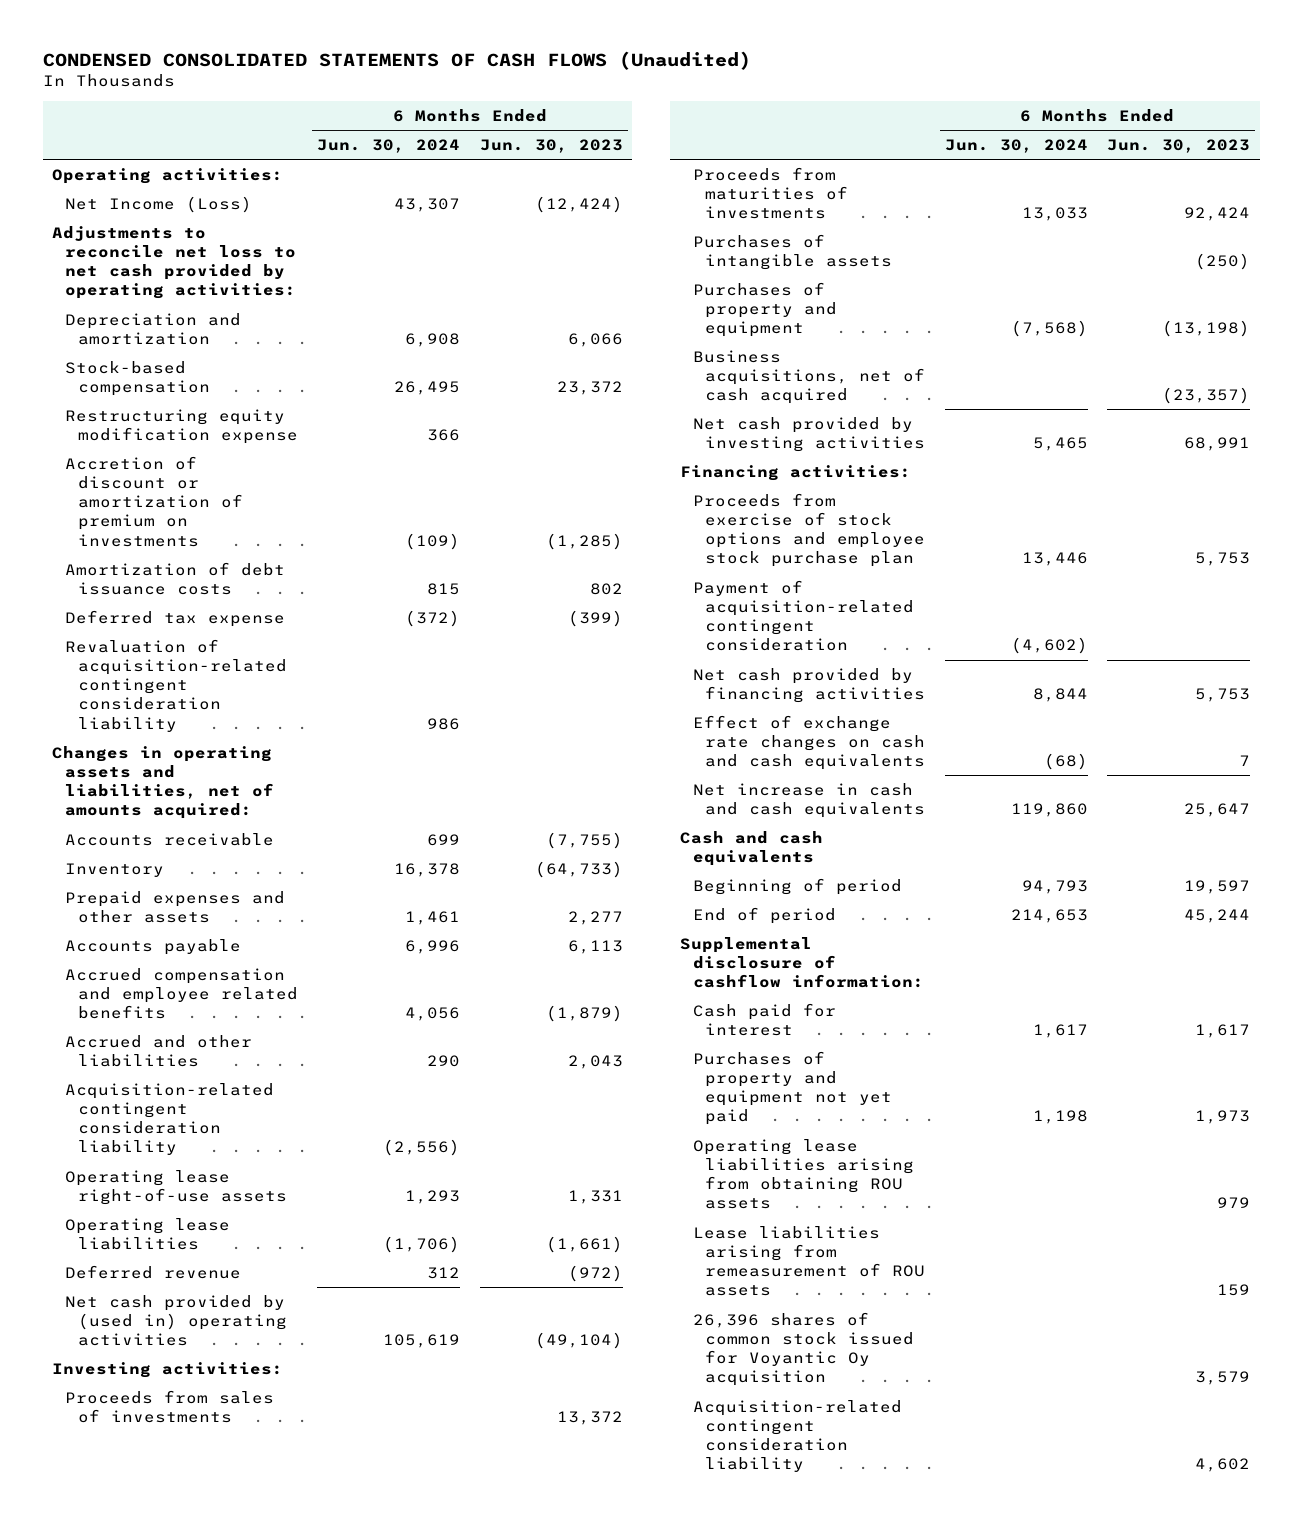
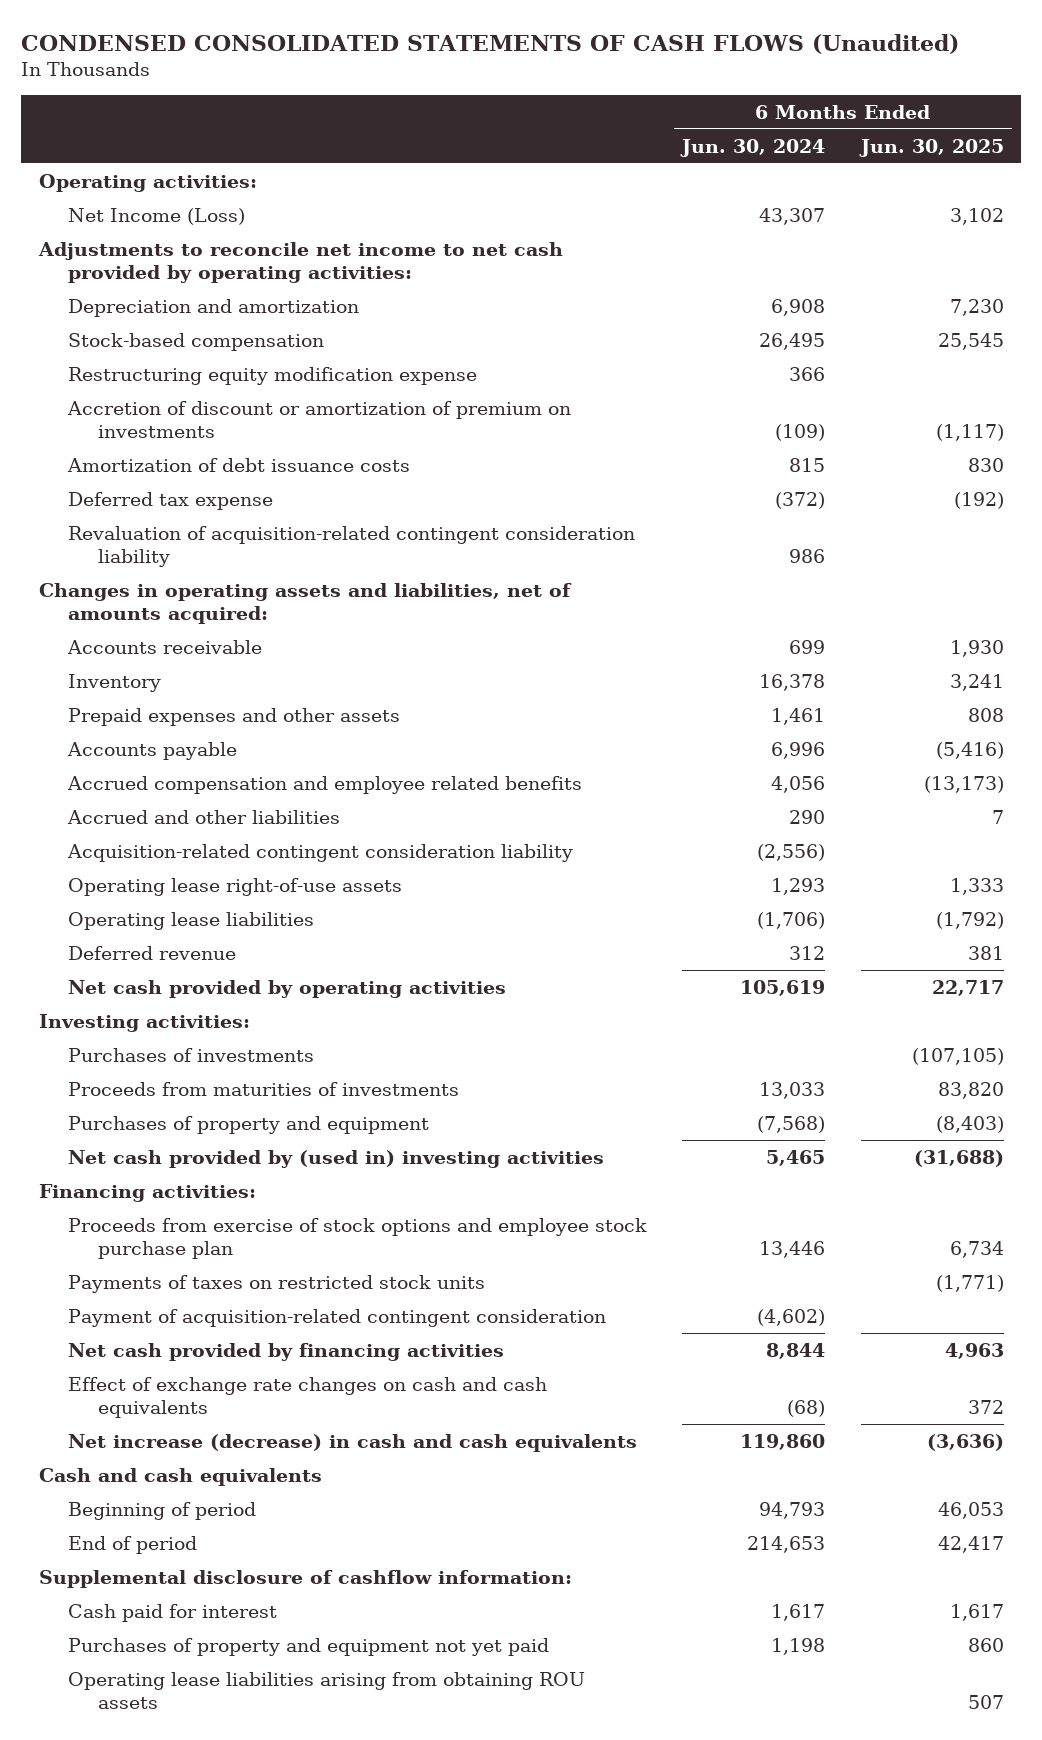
- | 6 Months Ended Jun. 30, 2024 | 6 Months Ended Jun. 30, 2023
+ | 6 Months Ended Jun. 30, 2024 | 6 Months Ended Jun. 30, 2025
- Adjustments to reconcile net loss to net cash provided by operating activities:
+ Adjustments to reconcile net income to net cash provided by operating activities:
- Net cash provided by (used in) operating activities | 105,619 | (49,104)
+ Net cash provided by operating activities | 105,619 | 22,717
- Proceeds from sales of investments | | 13,372
+ Purchases of investments | | (107,105)
- Purchases of intangible assets | | (250)
- Business acquisitions, net of cash acquired | | (23,357)
- Net cash provided by investing activities | 5,465 | 68,991
+ Net cash provided by (used in) investing activities | 5,465 | (31,688)
+ Payments of taxes on restricted stock units | | (1,771)
- Net increase in cash and cash equivalents | 119,860 | 25,647
+ Net increase (decrease) in cash and cash equivalents | 119,860 | (3,636)
- Lease liabilities arising from remeasurement of ROU assets | | 159
- 26,396 shares of common stock issued for Voyantic Oy acquisition | | 3,579
- Acquisition-related contingent consideration liability | | 4,602

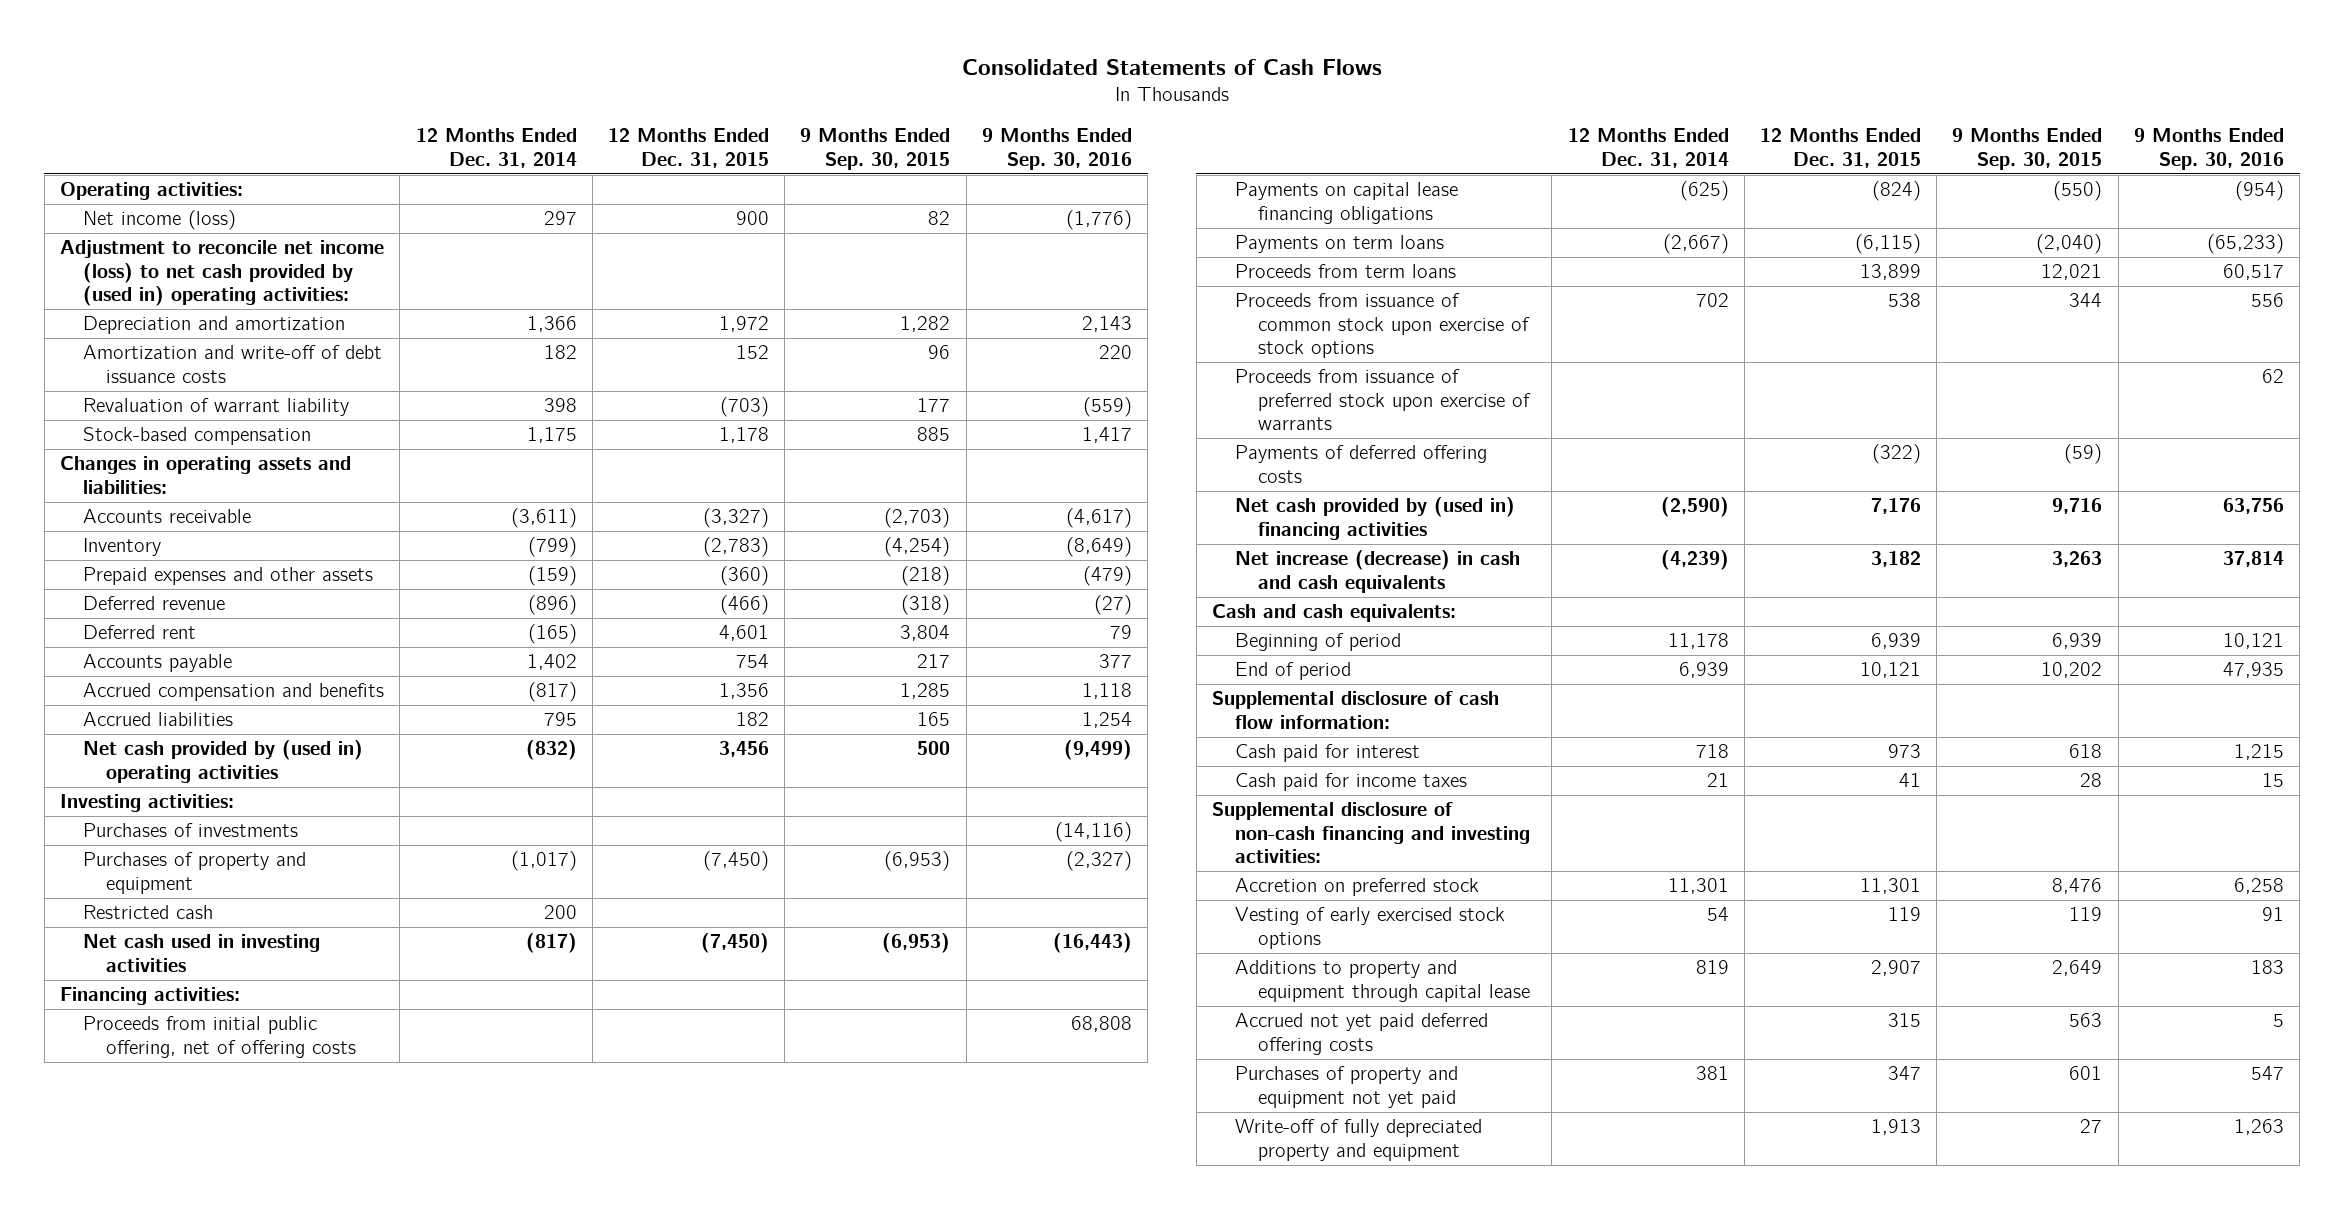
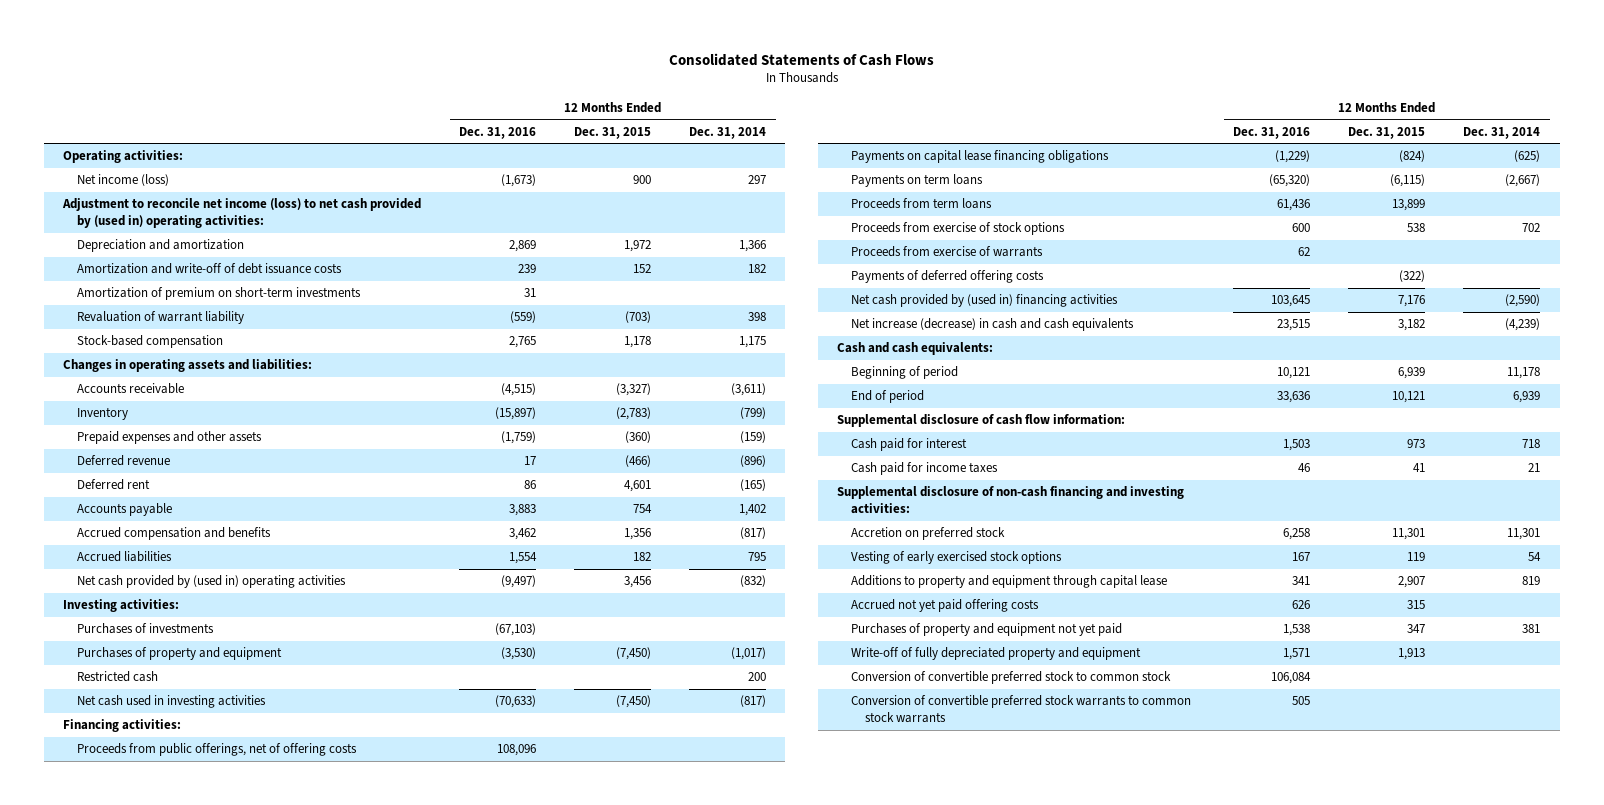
- | 12 Months Ended Dec. 31, 2014 | 12 Months Ended Dec. 31, 2015 | 9 Months Ended Sep. 30, 2015 | 9 Months Ended Sep. 30, 2016
+ | 12 Months Ended Dec. 31, 2016 | 12 Months Ended Dec. 31, 2015 | 12 Months Ended Dec. 31, 2014
+ Amortization of premium on short-term investments | 31 | |
- Proceeds from initial public offering, net of offering costs | | | | 68,808
+ Proceeds from public offerings, net of offering costs | 108,096 | |
- Proceeds from issuance of common stock upon exercise of stock options | 702 | 538 | 344 | 556
- Proceeds from issuance of preferred stock upon exercise of warrants | | | | 62
+ Proceeds from exercise of stock options | 600 | 538 | 702
+ Proceeds from exercise of warrants | 62 | |
- Accrued not yet paid deferred offering costs | | 315 | 563 | 5
+ Accrued not yet paid offering costs | 626 | 315 |
+ Conversion of convertible preferred stock to common stock | 106,084 | |
+ Conversion of convertible preferred stock warrants to common stock warrants | 505 | |

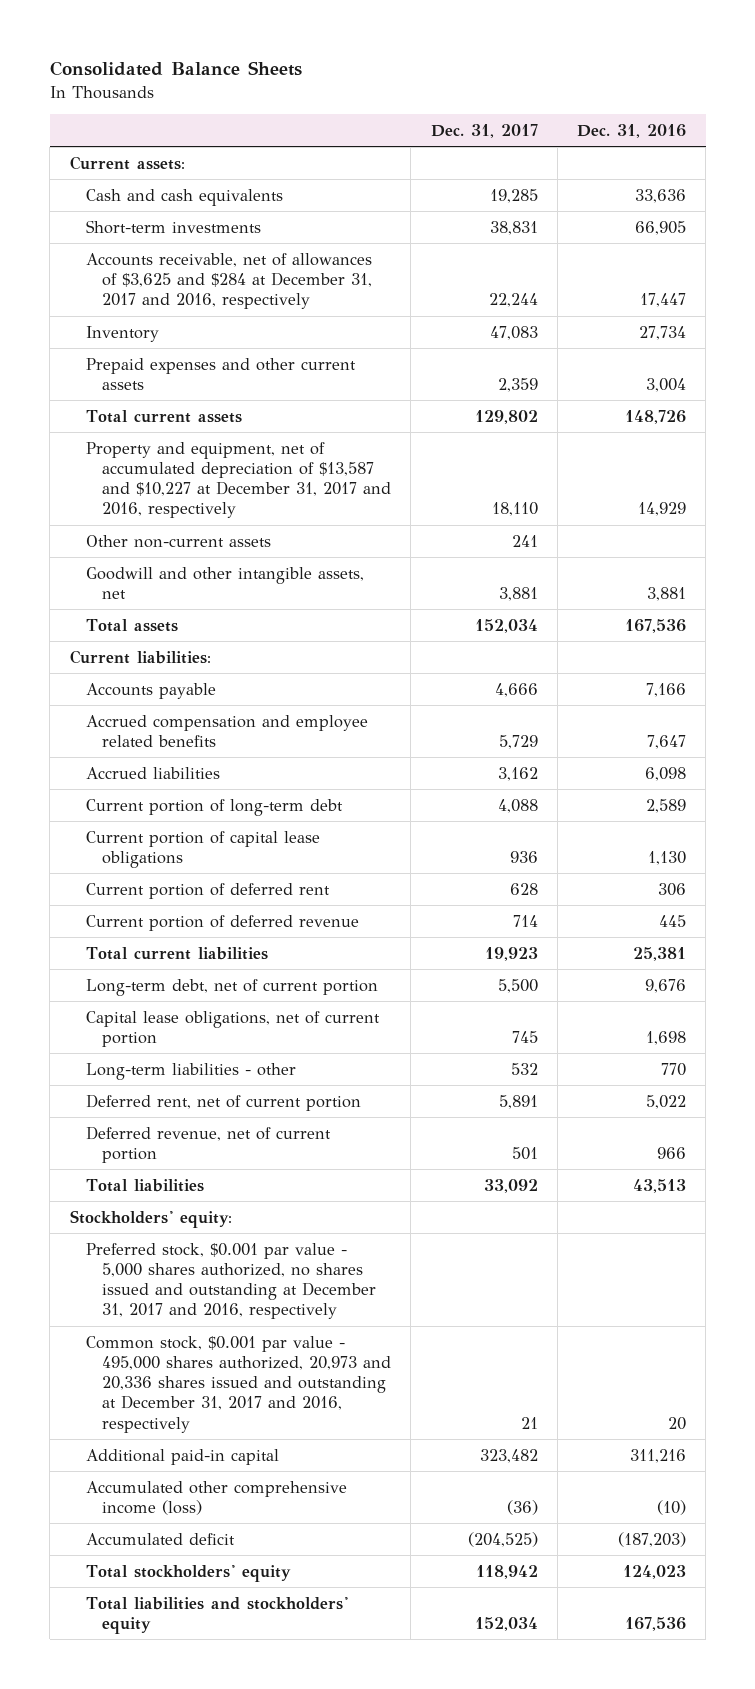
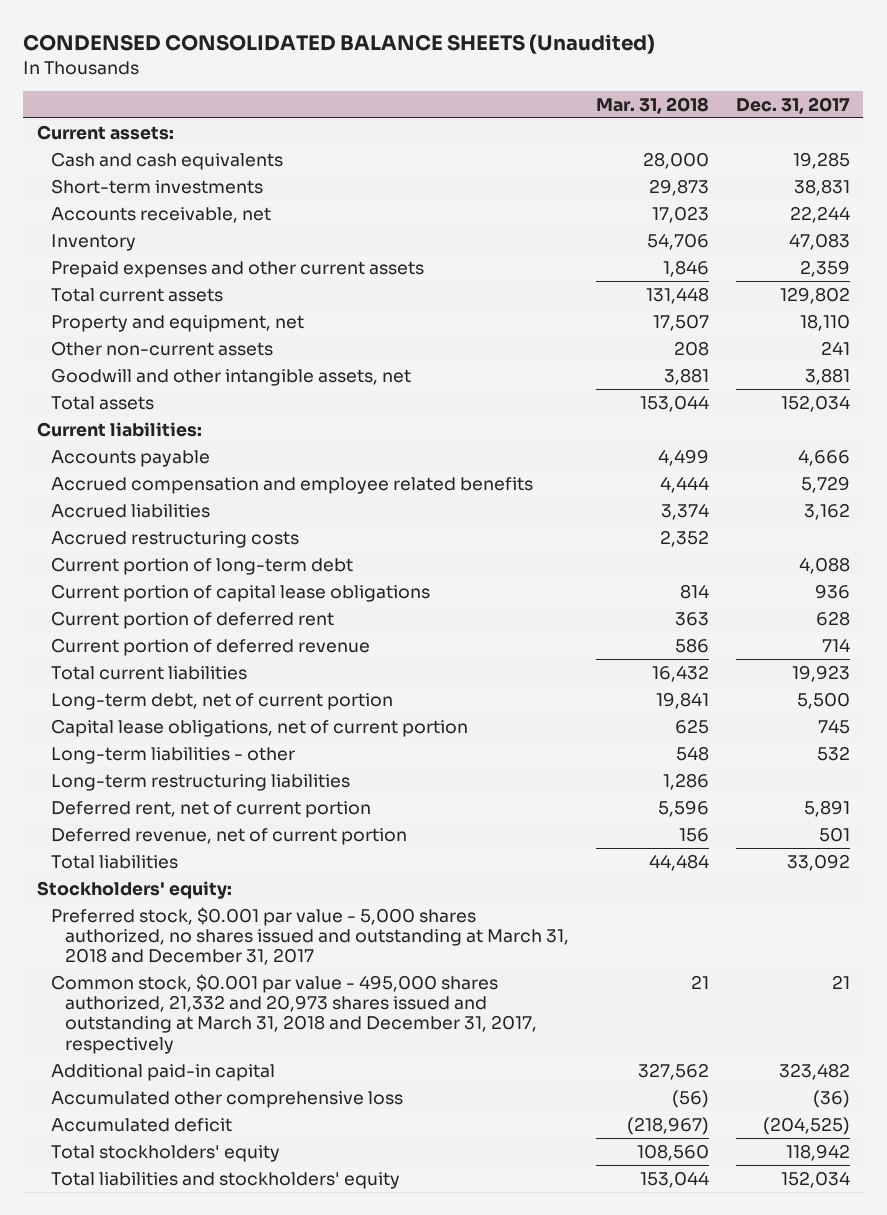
- Consolidated Balance Sheets
+ CONDENSED CONSOLIDATED BALANCE SHEETS (Unaudited)
- | Dec. 31, 2017 | Dec. 31, 2016
+ | Mar. 31, 2018 | Dec. 31, 2017
- Accounts receivable, net of allowances of $3,625 and $284 at December 31, 2017 and 2016, respectively | 22,244 | 17,447
+ Accounts receivable, net | 17,023 | 22,244
- Property and equipment, net of accumulated depreciation of $13,587 and $10,227 at December 31, 2017 and 2016, respectively | 18,110 | 14,929
+ Property and equipment, net | 17,507 | 18,110
+ Accrued restructuring costs | 2,352 |
+ Long-term restructuring liabilities | 1,286 |
- Preferred stock, $0.001 par value - 5,000 shares authorized, no shares issued and outstanding at December 31, 2017 and 2016, respectively
- Common stock, $0.001 par value - 495,000 shares authorized, 20,973 and 20,336 shares issued and outstanding at December 31, 2017 and 2016, respectively | 21 | 20
+ Preferred stock, $0.001 par value - 5,000 shares authorized, no shares issued and outstanding at March 31, 2018 and December 31, 2017
+ Common stock, $0.001 par value - 495,000 shares authorized, 21,332 and 20,973 shares issued and outstanding at March 31, 2018 and December 31, 2017, respectively | 21 | 21
- Accumulated other comprehensive income (loss) | (36) | (10)
+ Accumulated other comprehensive loss | (56) | (36)

